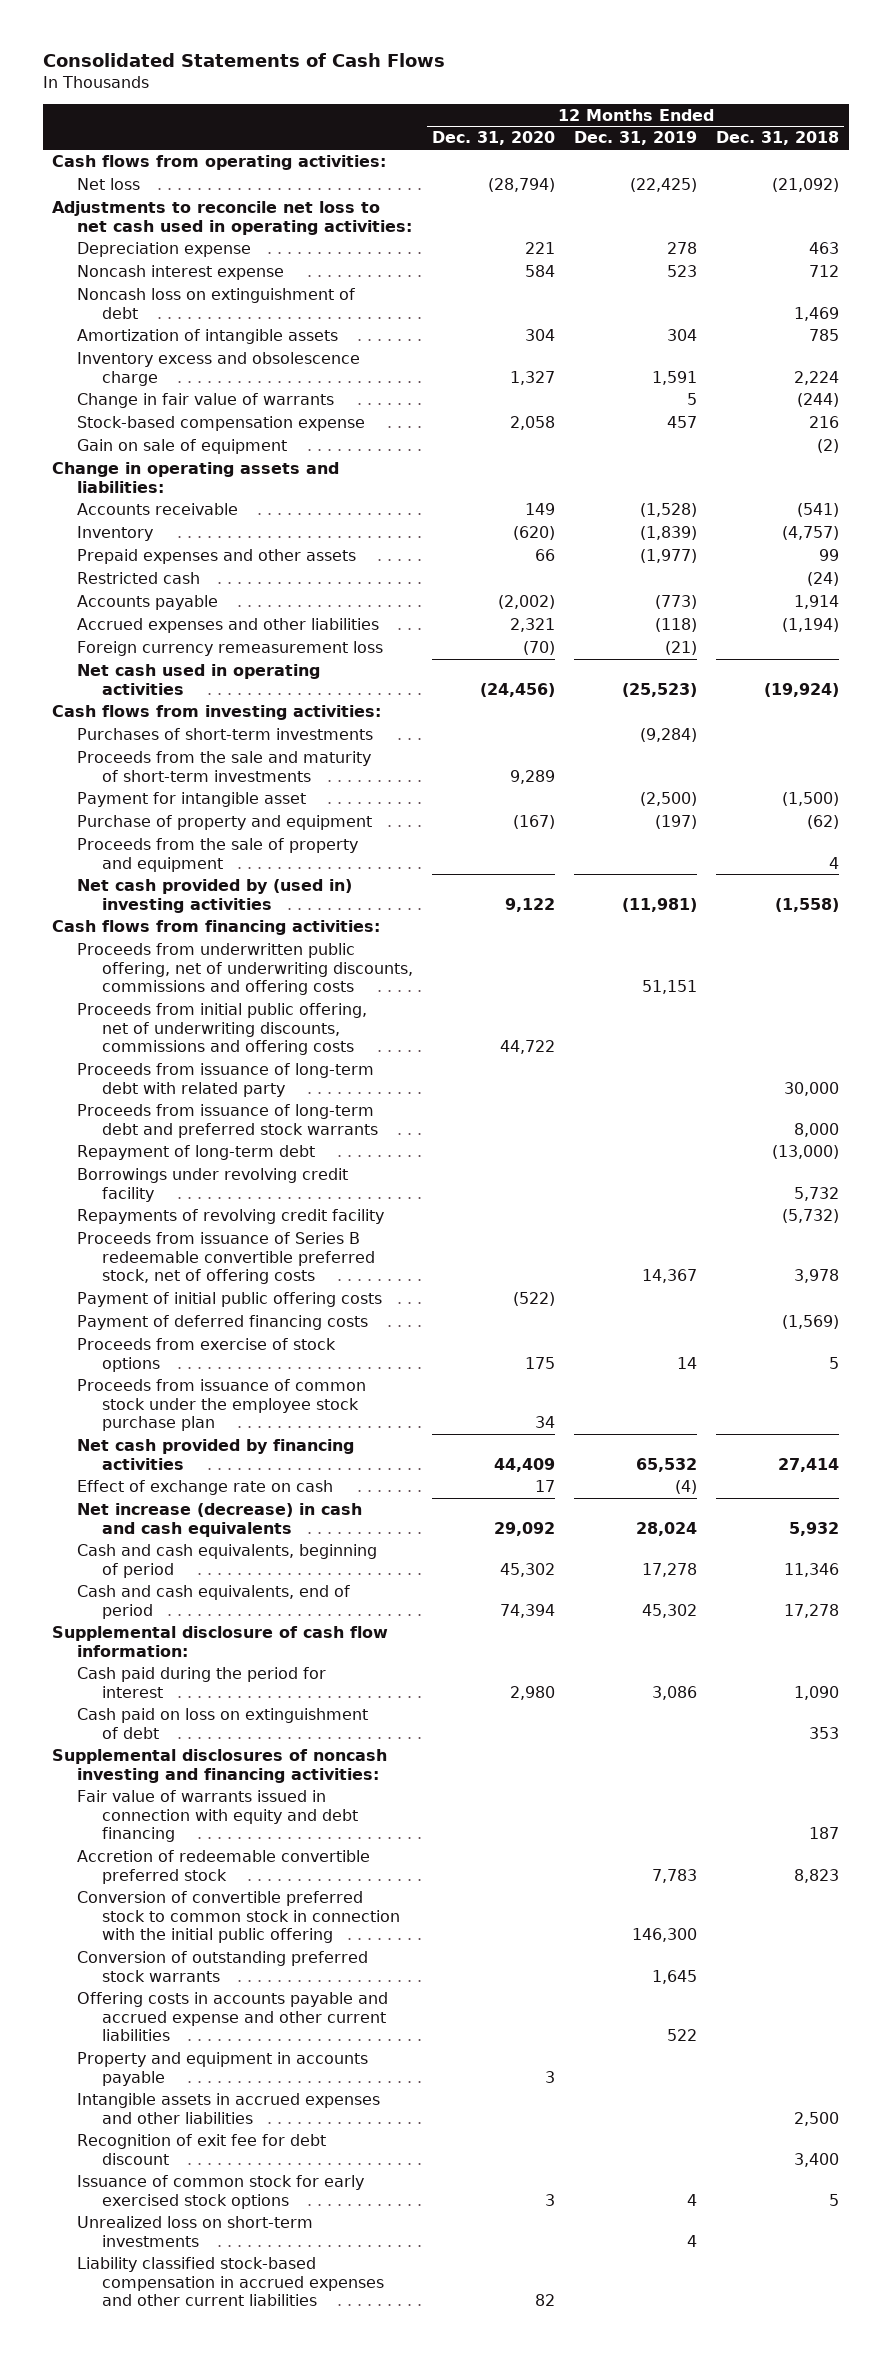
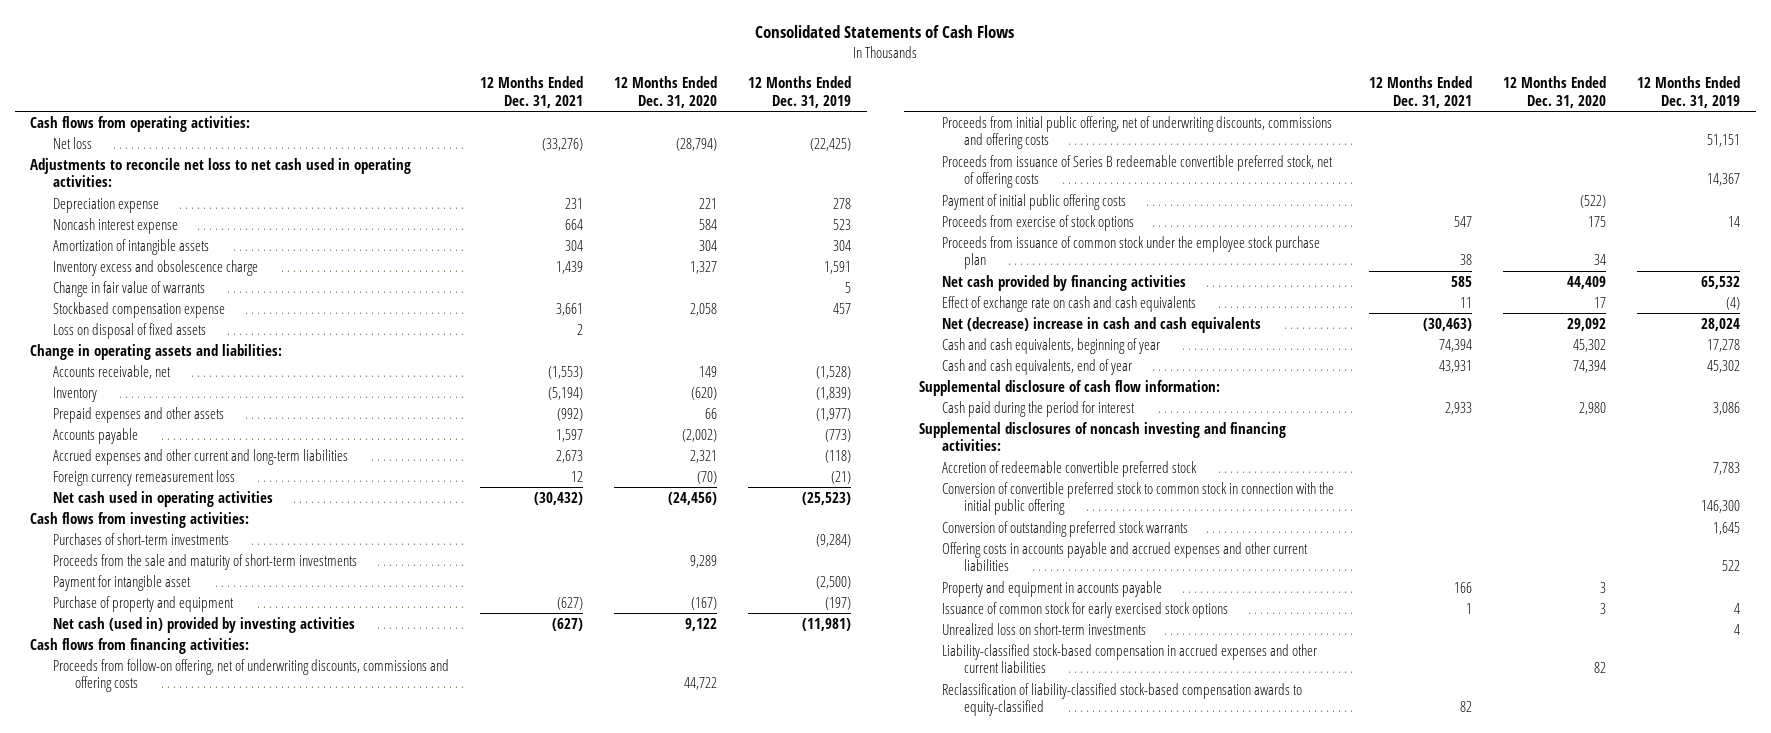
- | 12 Months Ended Dec. 31, 2020 | 12 Months Ended Dec. 31, 2019 | 12 Months Ended Dec. 31, 2018
+ | 12 Months Ended Dec. 31, 2021 | 12 Months Ended Dec. 31, 2020 | 12 Months Ended Dec. 31, 2019
- Noncash loss on extinguishment of debt | | | 1,469
- Stock-based compensation expense | 2,058 | 457 | 216
- Gain on sale of equipment | | | (2)
+ Stockbased compensation expense | 3,661 | 2,058 | 457
+ Loss on disposal of fixed assets | 2 | |
- Accounts receivable | 149 | (1,528) | (541)
+ Accounts receivable, net | (1,553) | 149 | (1,528)
- Restricted cash | | | (24)
- Accrued expenses and other liabilities | 2,321 | (118) | (1,194)
+ Accrued expenses and other current and long-term liabilities | 2,673 | 2,321 | (118)
- Proceeds from the sale of property and equipment | | | 4
- Net cash provided by (used in) investing activities | 9,122 | (11,981) | (1,558)
+ Net cash (used in) provided by investing activities | (627) | 9,122 | (11,981)
- Proceeds from underwritten public offering, net of underwriting discounts, commissions and offering costs | | 51,151 |
- Proceeds from initial public offering, net of underwriting discounts, commissions and offering costs | 44,722 | |
- Proceeds from issuance of long-term debt with related party | | | 30,000
- Proceeds from issuance of long-term debt and preferred stock warrants | | | 8,000
- Repayment of long-term debt | | | (13,000)
- Borrowings under revolving credit facility | | | 5,732
- Repayments of revolving credit facility | | | (5,732)
+ Proceeds from follow-on offering, net of underwriting discounts, commissions and offering costs | | 44,722 |
+ Proceeds from initial public offering, net of underwriting discounts, commissions and offering costs | | | 51,151
- Payment of deferred financing costs | | | (1,569)
- Effect of exchange rate on cash | 17 | (4) |
- Net increase (decrease) in cash and cash equivalents | 29,092 | 28,024 | 5,932
- Cash and cash equivalents, beginning of period | 45,302 | 17,278 | 11,346
- Cash and cash equivalents, end of period | 74,394 | 45,302 | 17,278
+ Effect of exchange rate on cash and cash equivalents | 11 | 17 | (4)
+ Net (decrease) increase in cash and cash equivalents | (30,463) | 29,092 | 28,024
+ Cash and cash equivalents, beginning of year | 74,394 | 45,302 | 17,278
+ Cash and cash equivalents, end of year | 43,931 | 74,394 | 45,302
- Cash paid on loss on extinguishment of debt | | | 353
- Fair value of warrants issued in connection with equity and debt financing | | | 187
- Offering costs in accounts payable and accrued expense and other current liabilities | | 522 |
+ Offering costs in accounts payable and accrued expenses and other current liabilities | | | 522
- Intangible assets in accrued expenses and other liabilities | | | 2,500
- Recognition of exit fee for debt discount | | | 3,400
- Liability classified stock-based compensation in accrued expenses and other current liabilities | 82 | |
+ Liability-classified stock-based compensation in accrued expenses and other current liabilities | | 82 |
+ Reclassification of liability-classified stock-based compensation awards to equity-classified | 82 | |

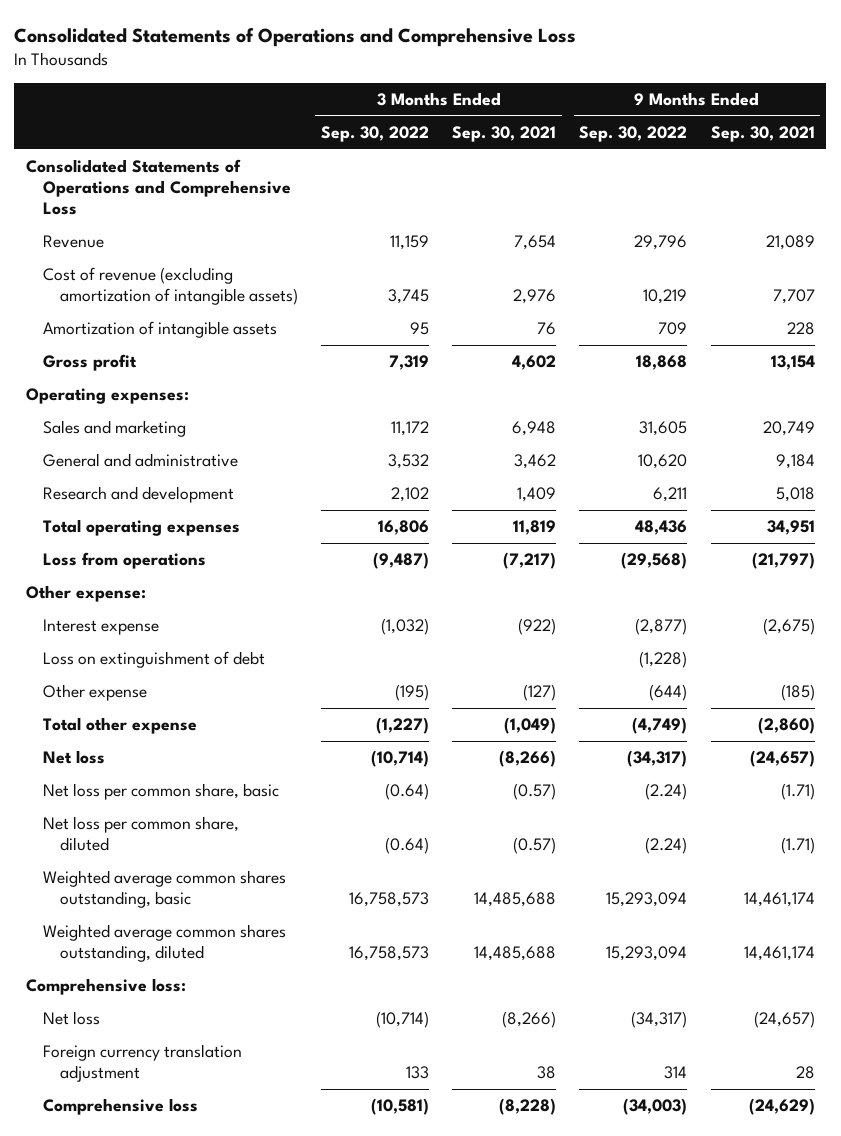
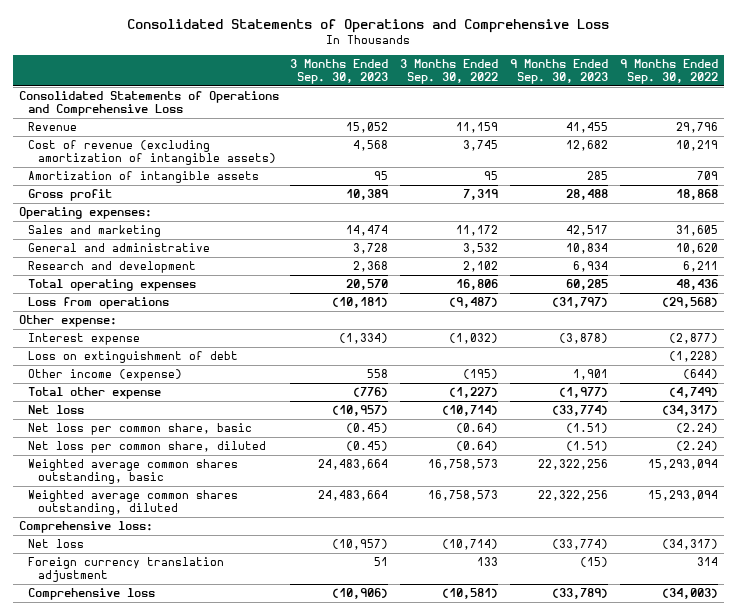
- | 3 Months Ended Sep. 30, 2022 | 3 Months Ended Sep. 30, 2021 | 9 Months Ended Sep. 30, 2022 | 9 Months Ended Sep. 30, 2021
+ | 3 Months Ended Sep. 30, 2023 | 3 Months Ended Sep. 30, 2022 | 9 Months Ended Sep. 30, 2023 | 9 Months Ended Sep. 30, 2022
- Other expense | (195) | (127) | (644) | (185)
+ Other income (expense) | 558 | (195) | 1,901 | (644)

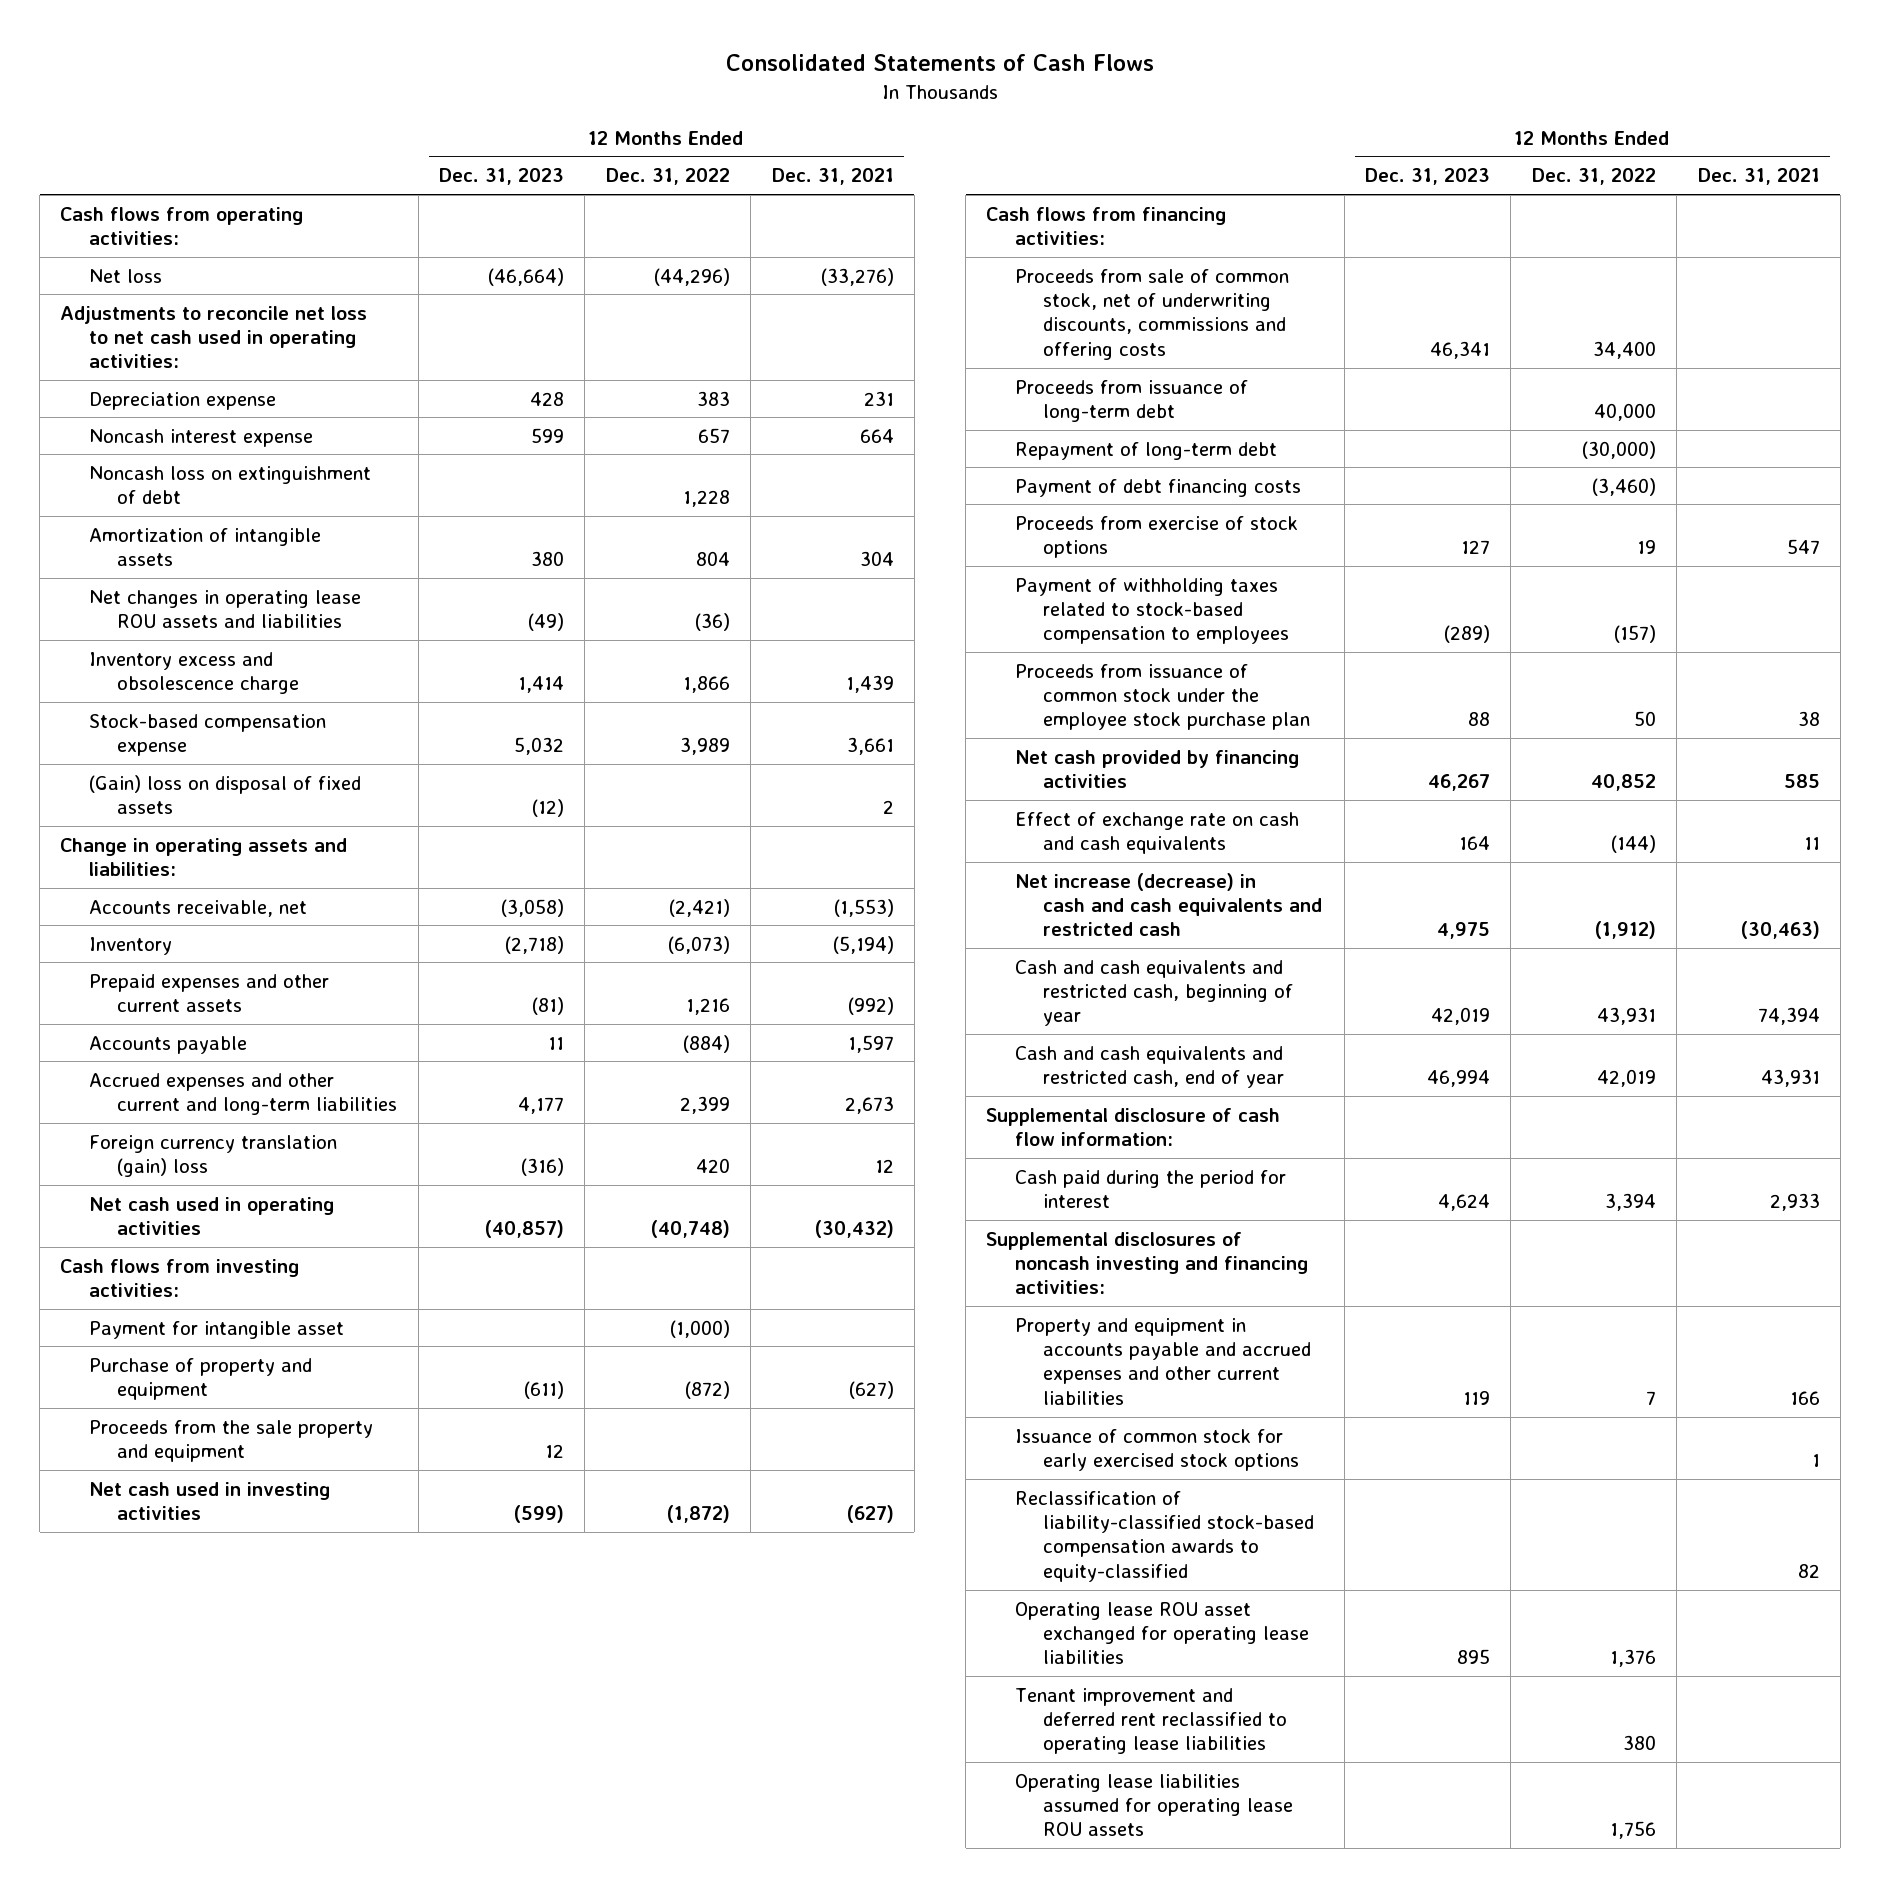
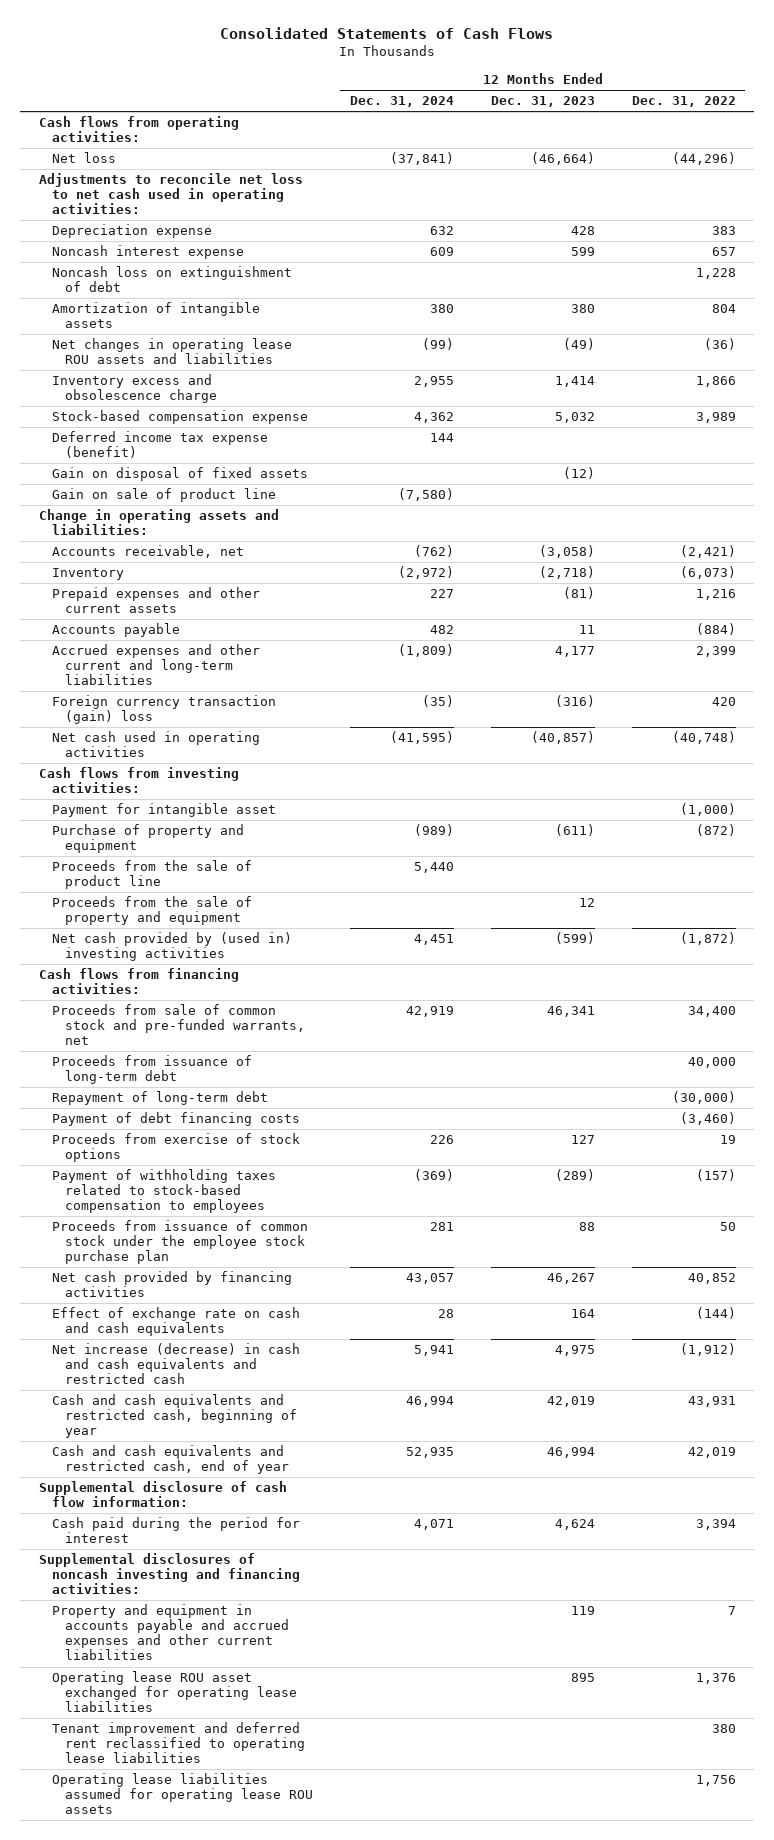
- | 12 Months Ended Dec. 31, 2023 | 12 Months Ended Dec. 31, 2022 | 12 Months Ended Dec. 31, 2021
+ | 12 Months Ended Dec. 31, 2024 | 12 Months Ended Dec. 31, 2023 | 12 Months Ended Dec. 31, 2022
- (Gain) loss on disposal of fixed assets | (12) | | 2
+ Deferred income tax expense (benefit) | 144 | |
+ Gain on disposal of fixed assets | | (12) |
+ Gain on sale of product line | (7,580) | |
- Foreign currency translation (gain) loss | (316) | 420 | 12
+ Foreign currency transaction (gain) loss | (35) | (316) | 420
- Proceeds from the sale property and equipment | 12 | |
- Net cash used in investing activities | (599) | (1,872) | (627)
+ Proceeds from the sale of product line | 5,440 | |
+ Proceeds from the sale of property and equipment | | 12 |
+ Net cash provided by (used in) investing activities | 4,451 | (599) | (1,872)
- Proceeds from sale of common stock, net of underwriting discounts, commissions and offering costs | 46,341 | 34,400 |
+ Proceeds from sale of common stock and pre-funded warrants, net | 42,919 | 46,341 | 34,400
- Issuance of common stock for early exercised stock options | | | 1
- Reclassification of liability-classified stock-based compensation awards to equity-classified | | | 82

